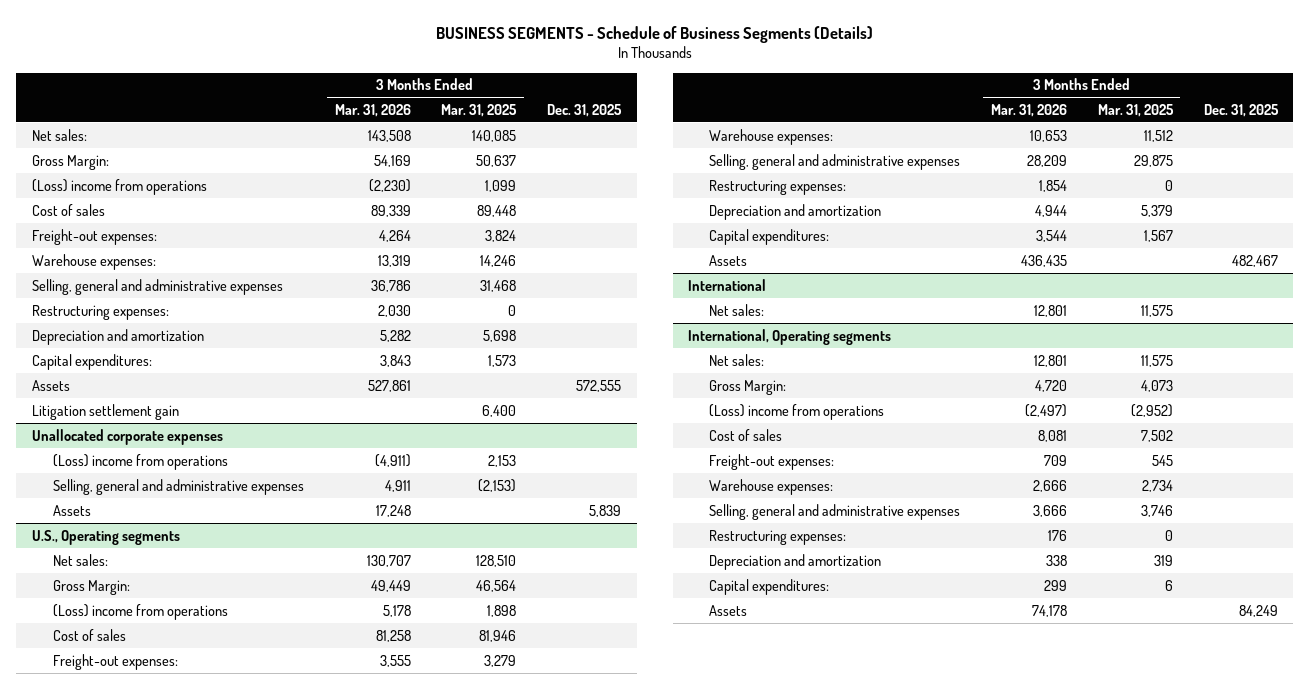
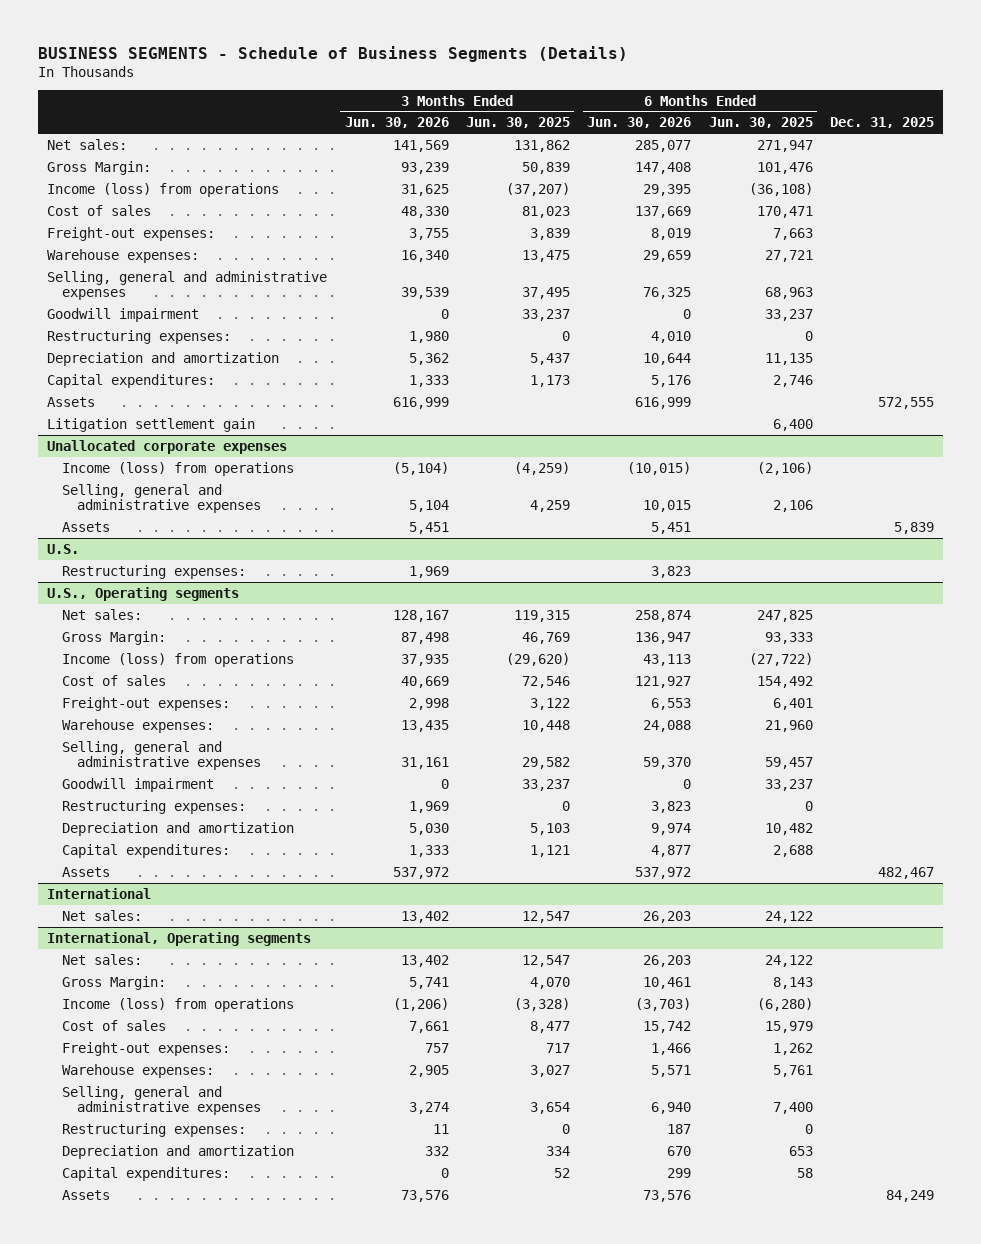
- | 3 Months Ended Mar. 31, 2026 | 3 Months Ended Mar. 31, 2025 | Dec. 31, 2025
+ | 3 Months Ended Jun. 30, 2026 | 3 Months Ended Jun. 30, 2025 | 6 Months Ended Jun. 30, 2026 | 6 Months Ended Jun. 30, 2025 | Dec. 31, 2025
- (Loss) income from operations | (2,230) | 1,099 |
+ Income (loss) from operations | 31,625 | (37,207) | 29,395 | (36,108) |
+ Goodwill impairment | 0 | 33,237 | 0 | 33,237 |
@ Unallocated corporate expenses
- (Loss) income from operations | (4,911) | 2,153 |
+ Income (loss) from operations | (5,104) | (4,259) | (10,015) | (2,106) |
+ U.S.
+ Restructuring expenses: | 1,969 | | 3,823 | |
@ U.S., Operating segments
- (Loss) income from operations | 5,178 | 1,898 |
+ Income (loss) from operations | 37,935 | (29,620) | 43,113 | (27,722) |
+ Goodwill impairment | 0 | 33,237 | 0 | 33,237 |
@ International, Operating segments
- (Loss) income from operations | (2,497) | (2,952) |
+ Income (loss) from operations | (1,206) | (3,328) | (3,703) | (6,280) |

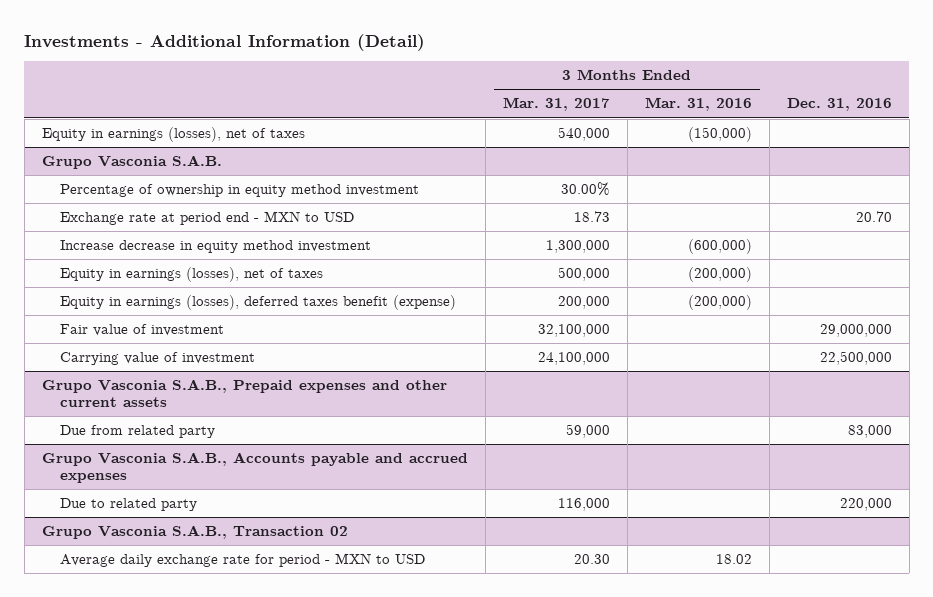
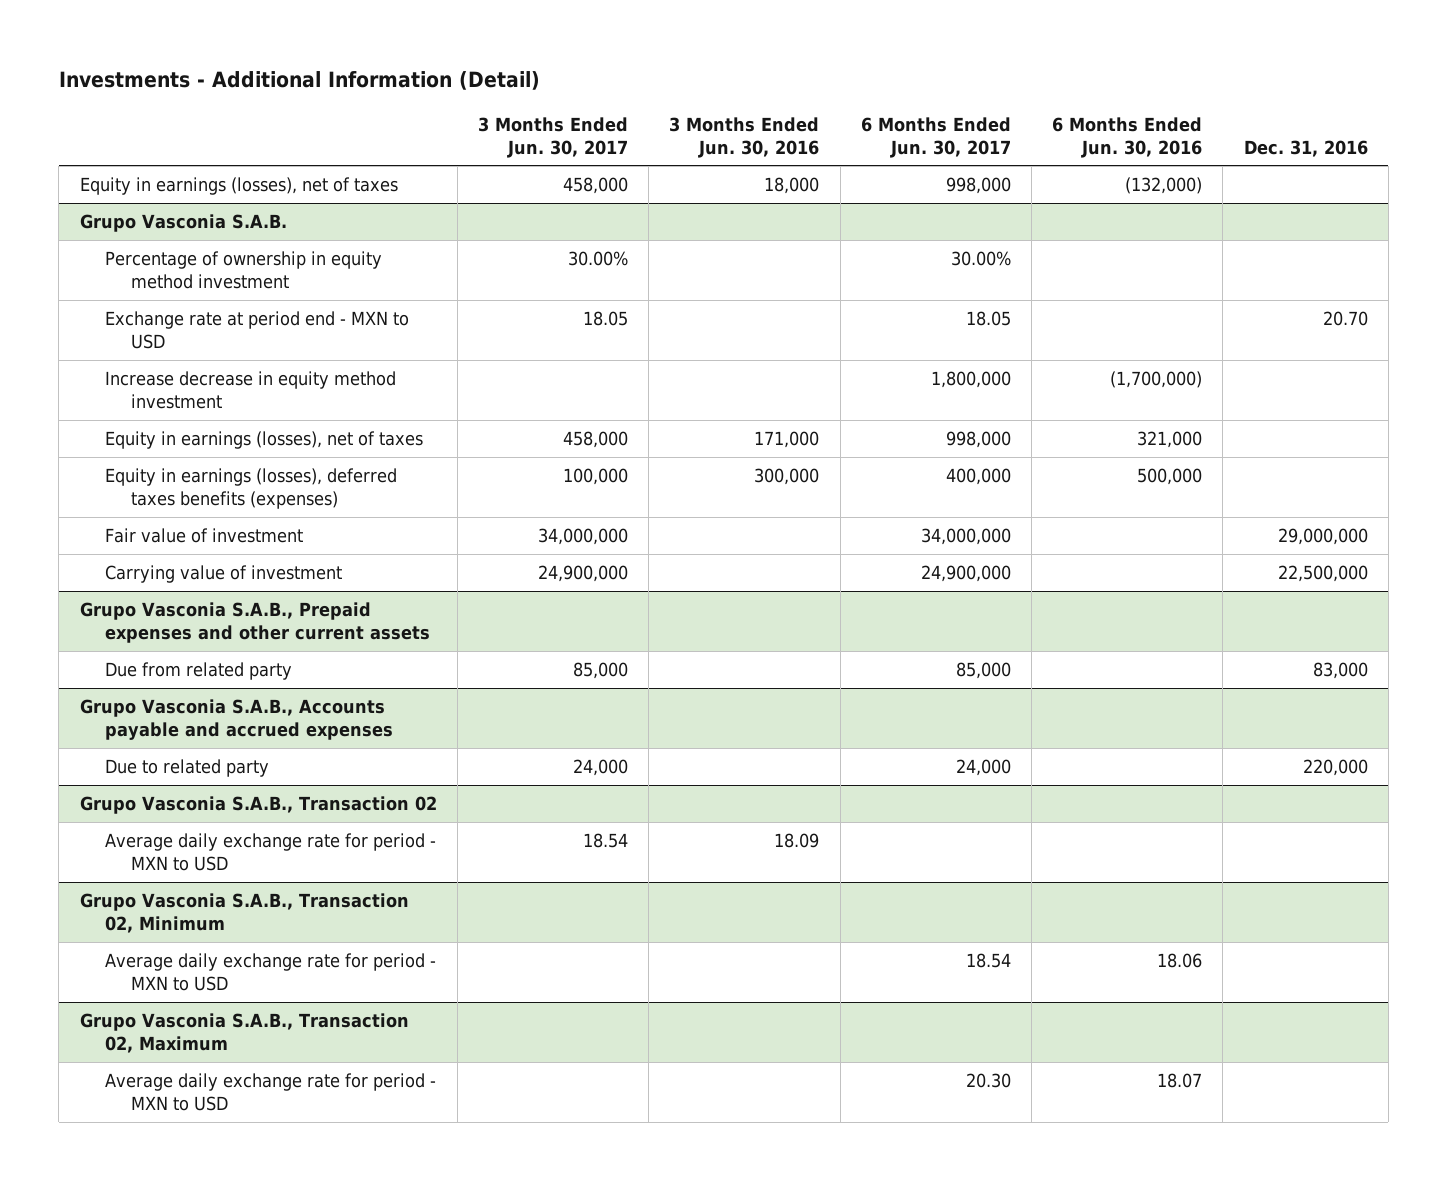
- | 3 Months Ended Mar. 31, 2017 | 3 Months Ended Mar. 31, 2016 | Dec. 31, 2016
+ | 3 Months Ended Jun. 30, 2017 | 3 Months Ended Jun. 30, 2016 | 6 Months Ended Jun. 30, 2017 | 6 Months Ended Jun. 30, 2016 | Dec. 31, 2016
@ Grupo Vasconia S.A.B.
- Equity in earnings (losses), deferred taxes benefit (expense) | 200,000 | (200,000) |
+ Equity in earnings (losses), deferred taxes benefits (expenses) | 100,000 | 300,000 | 400,000 | 500,000 |
+ Grupo Vasconia S.A.B., Transaction 02, Minimum
+ Average daily exchange rate for period - MXN to USD | | | 18.54 | 18.06 |
+ Grupo Vasconia S.A.B., Transaction 02, Maximum
+ Average daily exchange rate for period - MXN to USD | | | 20.30 | 18.07 |

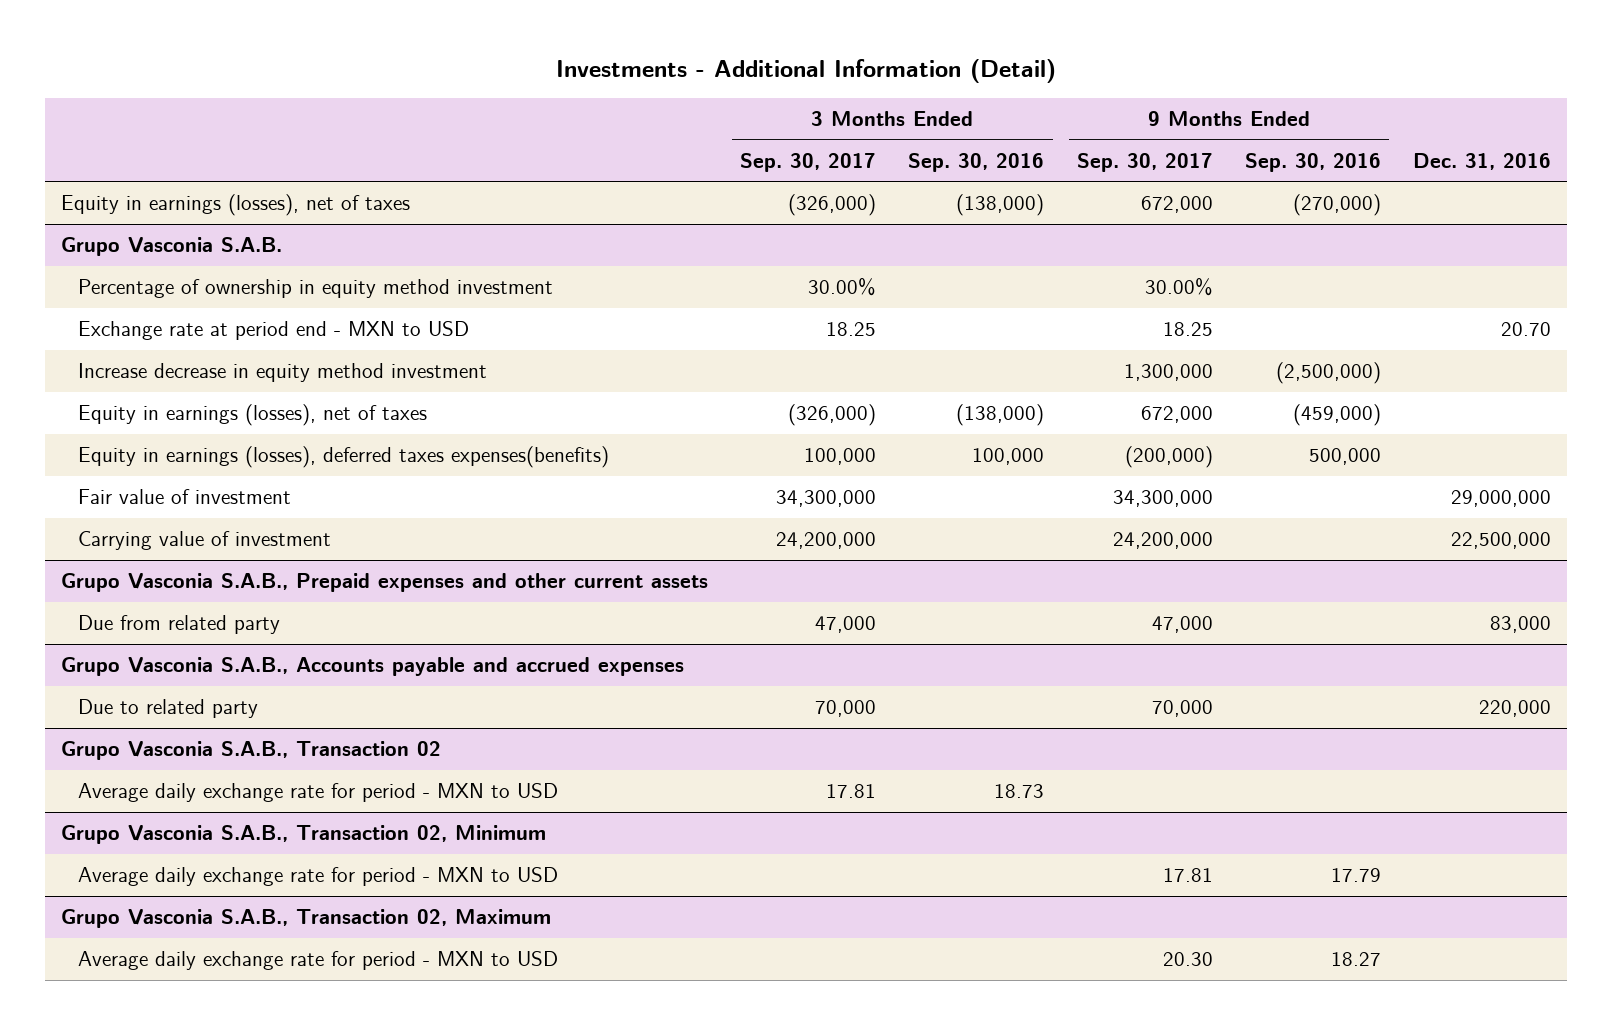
- | 3 Months Ended Jun. 30, 2017 | 3 Months Ended Jun. 30, 2016 | 6 Months Ended Jun. 30, 2017 | 6 Months Ended Jun. 30, 2016 | Dec. 31, 2016
+ | 3 Months Ended Sep. 30, 2017 | 3 Months Ended Sep. 30, 2016 | 9 Months Ended Sep. 30, 2017 | 9 Months Ended Sep. 30, 2016 | Dec. 31, 2016
@ Grupo Vasconia S.A.B.
- Equity in earnings (losses), deferred taxes benefits (expenses) | 100,000 | 300,000 | 400,000 | 500,000 |
+ Equity in earnings (losses), deferred taxes expenses(benefits) | 100,000 | 100,000 | (200,000) | 500,000 |

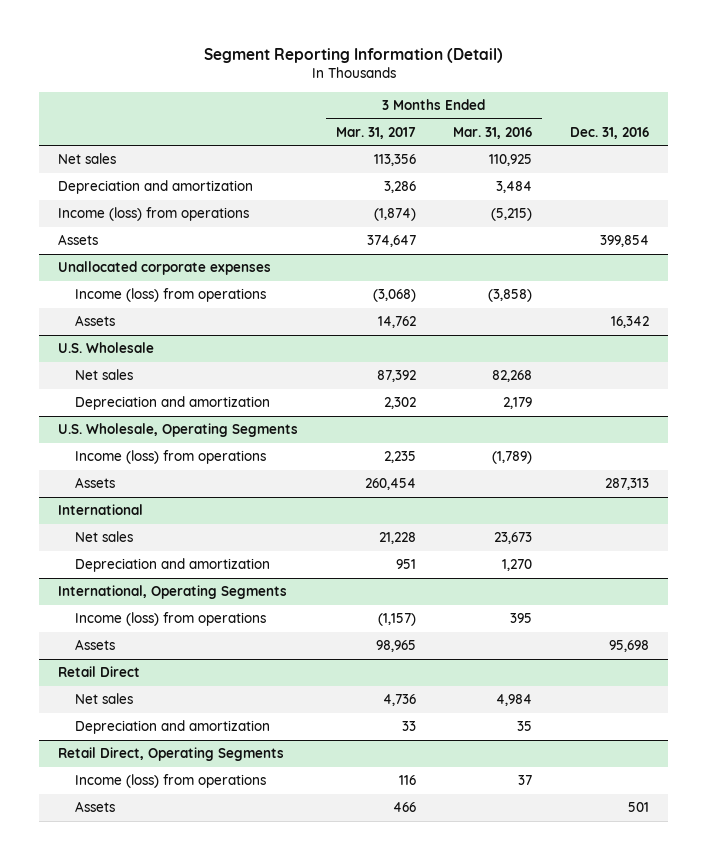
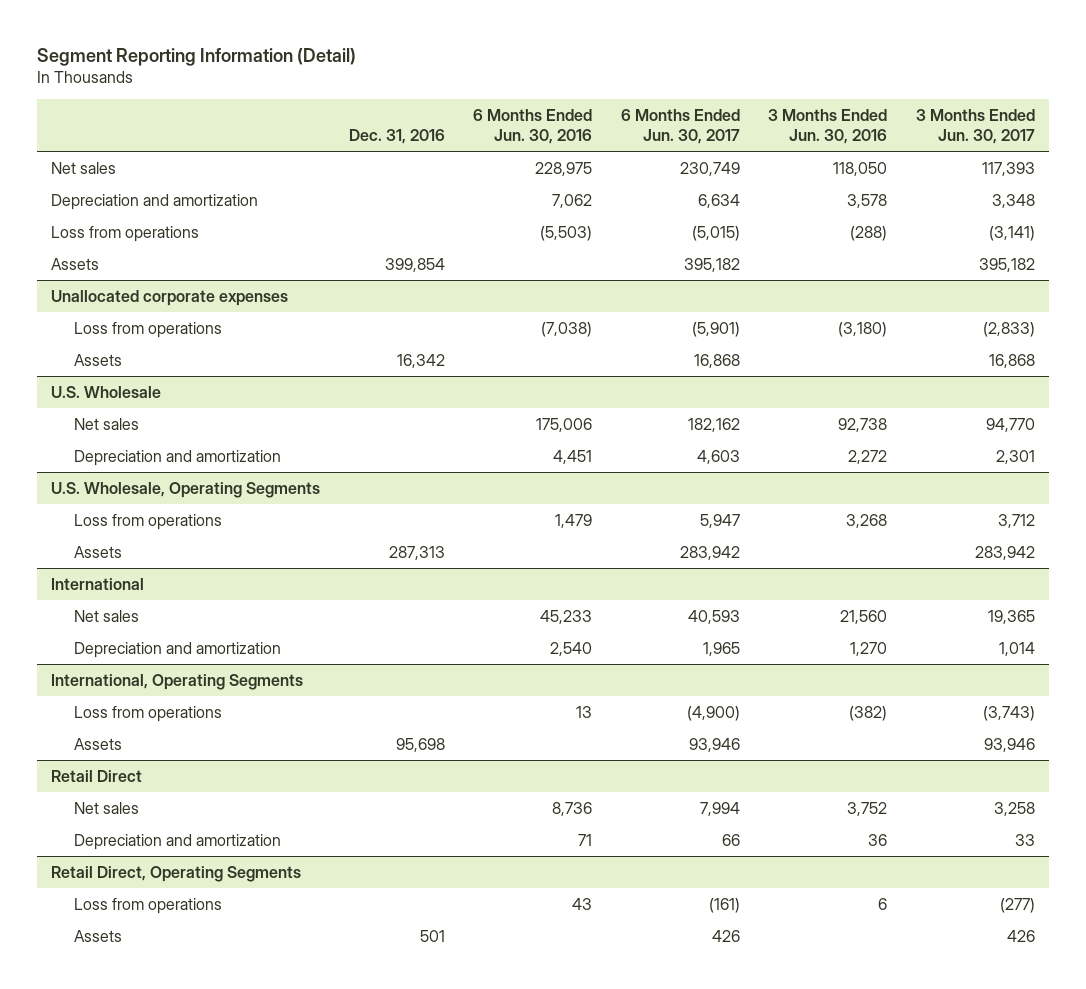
- | 3 Months Ended Mar. 31, 2017 | 3 Months Ended Mar. 31, 2016 | Dec. 31, 2016
+ | Dec. 31, 2016 | 6 Months Ended Jun. 30, 2016 | 6 Months Ended Jun. 30, 2017 | 3 Months Ended Jun. 30, 2016 | 3 Months Ended Jun. 30, 2017
- Income (loss) from operations | (1,874) | (5,215) |
+ Loss from operations | | (5,503) | (5,015) | (288) | (3,141)
@ Unallocated corporate expenses
- Income (loss) from operations | (3,068) | (3,858) |
+ Loss from operations | | (7,038) | (5,901) | (3,180) | (2,833)
@ U.S. Wholesale, Operating Segments
- Income (loss) from operations | 2,235 | (1,789) |
+ Loss from operations | | 1,479 | 5,947 | 3,268 | 3,712
@ International, Operating Segments
- Income (loss) from operations | (1,157) | 395 |
+ Loss from operations | | 13 | (4,900) | (382) | (3,743)
@ Retail Direct, Operating Segments
- Income (loss) from operations | 116 | 37 |
+ Loss from operations | | 43 | (161) | 6 | (277)

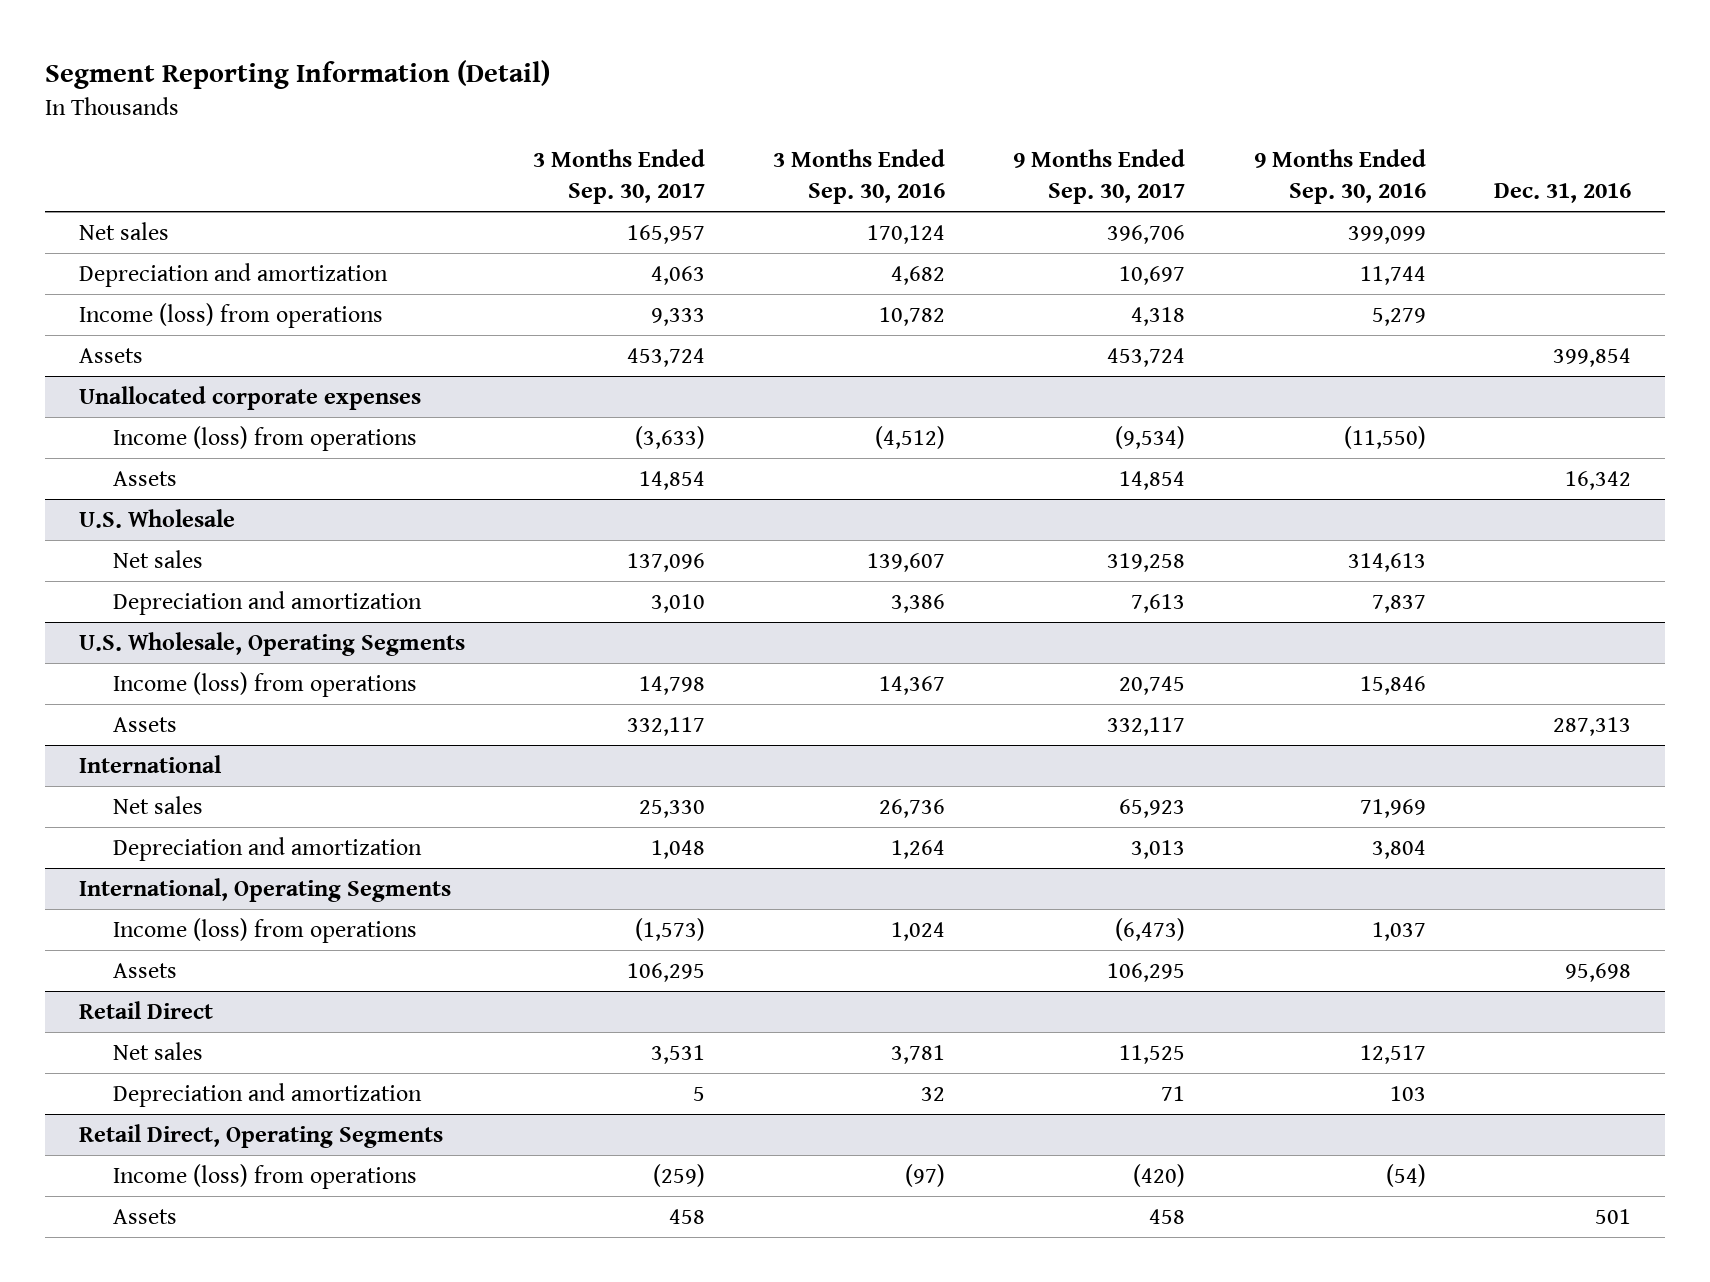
- | Dec. 31, 2016 | 6 Months Ended Jun. 30, 2016 | 6 Months Ended Jun. 30, 2017 | 3 Months Ended Jun. 30, 2016 | 3 Months Ended Jun. 30, 2017
+ | 3 Months Ended Sep. 30, 2017 | 3 Months Ended Sep. 30, 2016 | 9 Months Ended Sep. 30, 2017 | 9 Months Ended Sep. 30, 2016 | Dec. 31, 2016
- Loss from operations | | (5,503) | (5,015) | (288) | (3,141)
+ Income (loss) from operations | 9,333 | 10,782 | 4,318 | 5,279 |
@ Unallocated corporate expenses
- Loss from operations | | (7,038) | (5,901) | (3,180) | (2,833)
+ Income (loss) from operations | (3,633) | (4,512) | (9,534) | (11,550) |
@ U.S. Wholesale, Operating Segments
- Loss from operations | | 1,479 | 5,947 | 3,268 | 3,712
+ Income (loss) from operations | 14,798 | 14,367 | 20,745 | 15,846 |
@ International, Operating Segments
- Loss from operations | | 13 | (4,900) | (382) | (3,743)
+ Income (loss) from operations | (1,573) | 1,024 | (6,473) | 1,037 |
@ Retail Direct, Operating Segments
- Loss from operations | | 43 | (161) | 6 | (277)
+ Income (loss) from operations | (259) | (97) | (420) | (54) |

